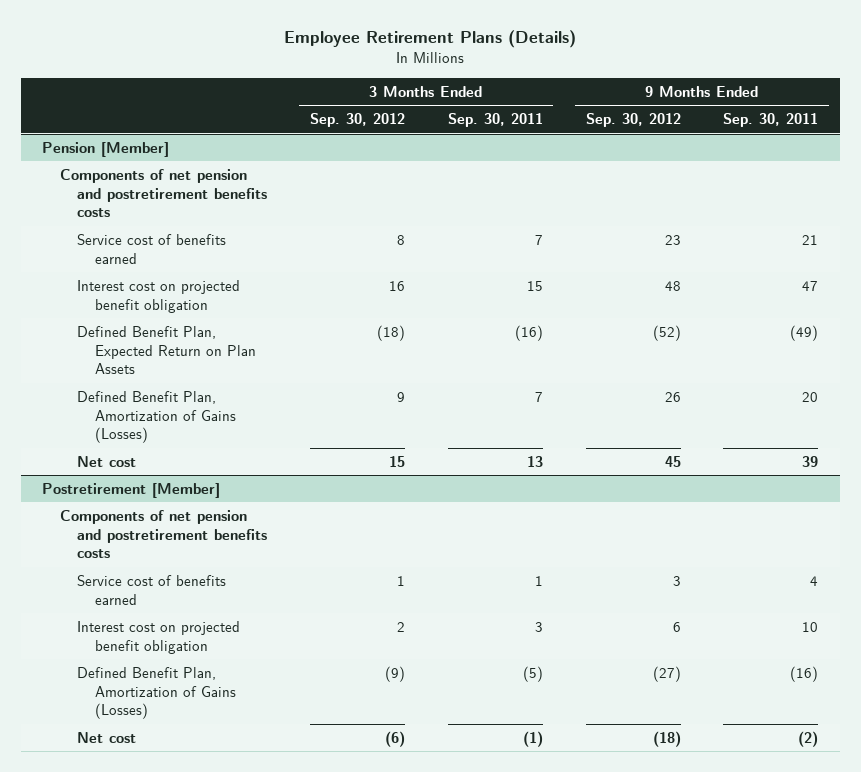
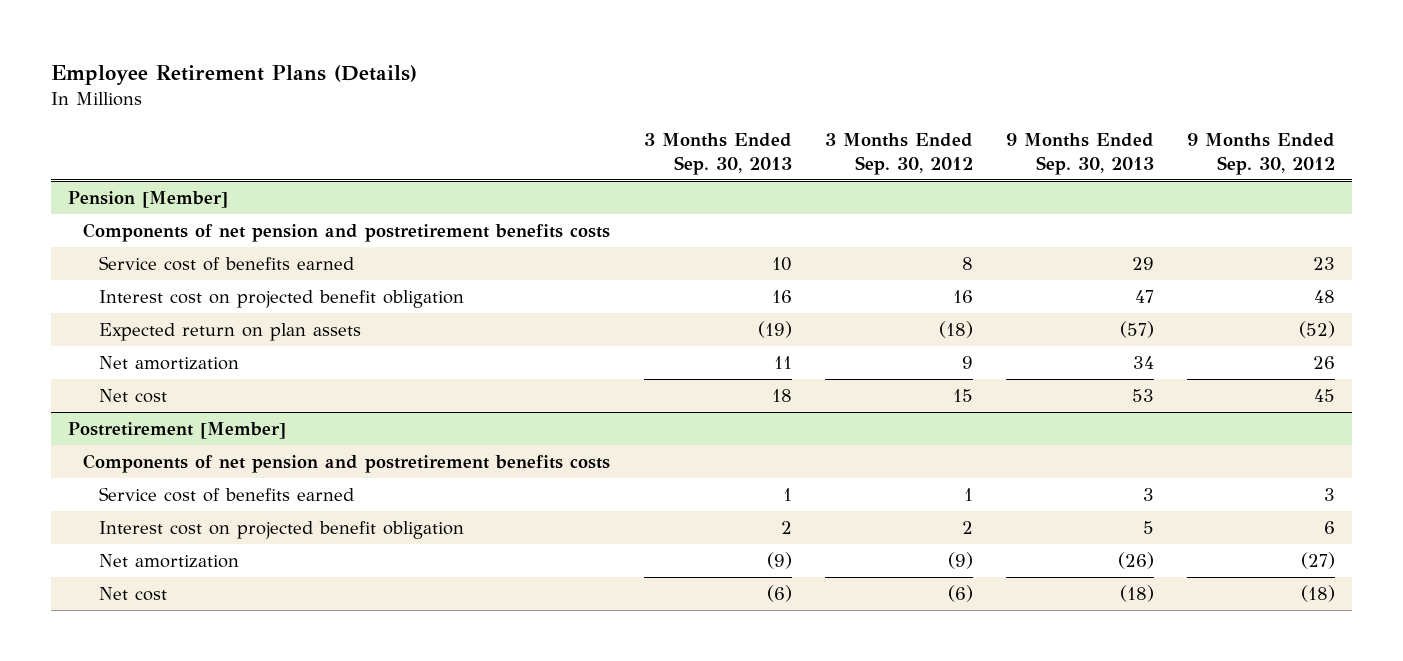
- | 3 Months Ended Sep. 30, 2012 | 3 Months Ended Sep. 30, 2011 | 9 Months Ended Sep. 30, 2012 | 9 Months Ended Sep. 30, 2011
+ | 3 Months Ended Sep. 30, 2013 | 3 Months Ended Sep. 30, 2012 | 9 Months Ended Sep. 30, 2013 | 9 Months Ended Sep. 30, 2012
@ Pension [Member]
- Defined Benefit Plan, Expected Return on Plan Assets | (18) | (16) | (52) | (49)
- Defined Benefit Plan, Amortization of Gains (Losses) | 9 | 7 | 26 | 20
+ Expected return on plan assets | (19) | (18) | (57) | (52)
+ Net amortization | 11 | 9 | 34 | 26
@ Postretirement [Member]
- Defined Benefit Plan, Amortization of Gains (Losses) | (9) | (5) | (27) | (16)
+ Net amortization | (9) | (9) | (26) | (27)

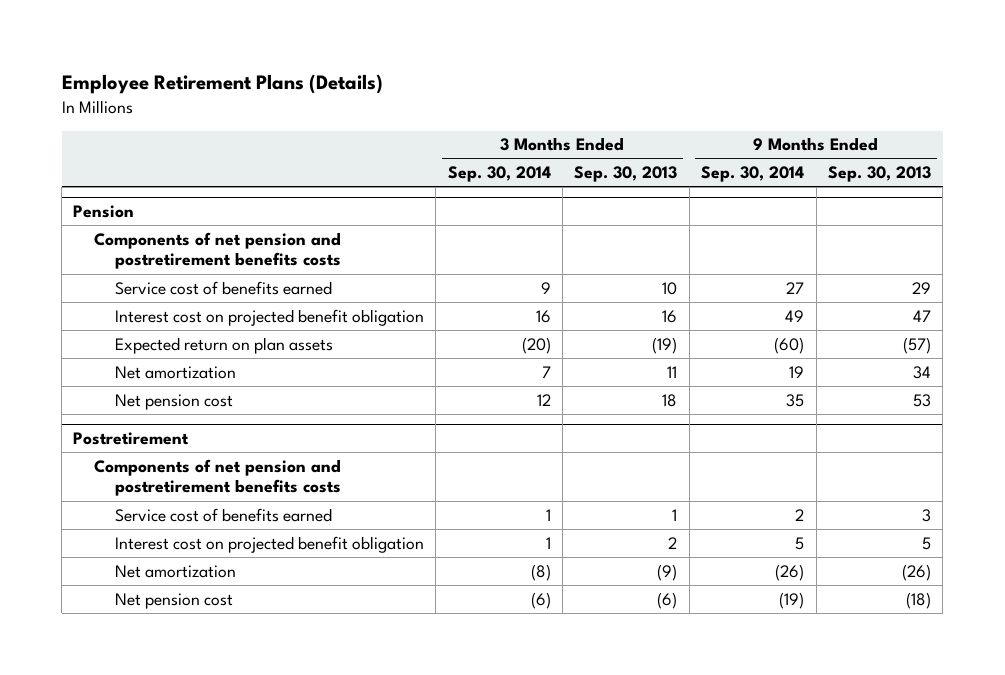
- | 3 Months Ended Sep. 30, 2013 | 3 Months Ended Sep. 30, 2012 | 9 Months Ended Sep. 30, 2013 | 9 Months Ended Sep. 30, 2012
+ | 3 Months Ended Sep. 30, 2014 | 3 Months Ended Sep. 30, 2013 | 9 Months Ended Sep. 30, 2014 | 9 Months Ended Sep. 30, 2013
- Pension [Member]
+ Pension
- Net cost | 18 | 15 | 53 | 45
- Postretirement [Member]
+ Net pension cost | 12 | 18 | 35 | 53
+ Postretirement
- Net cost | (6) | (6) | (18) | (18)
+ Net pension cost | (6) | (6) | (19) | (18)

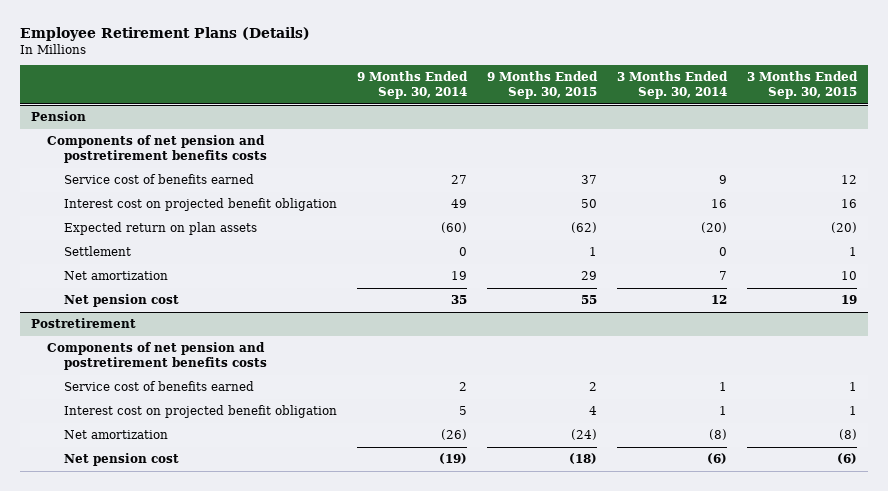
- | 3 Months Ended Sep. 30, 2014 | 3 Months Ended Sep. 30, 2013 | 9 Months Ended Sep. 30, 2014 | 9 Months Ended Sep. 30, 2013
+ | 9 Months Ended Sep. 30, 2014 | 9 Months Ended Sep. 30, 2015 | 3 Months Ended Sep. 30, 2014 | 3 Months Ended Sep. 30, 2015
@ Pension
+ Settlement | 0 | 1 | 0 | 1

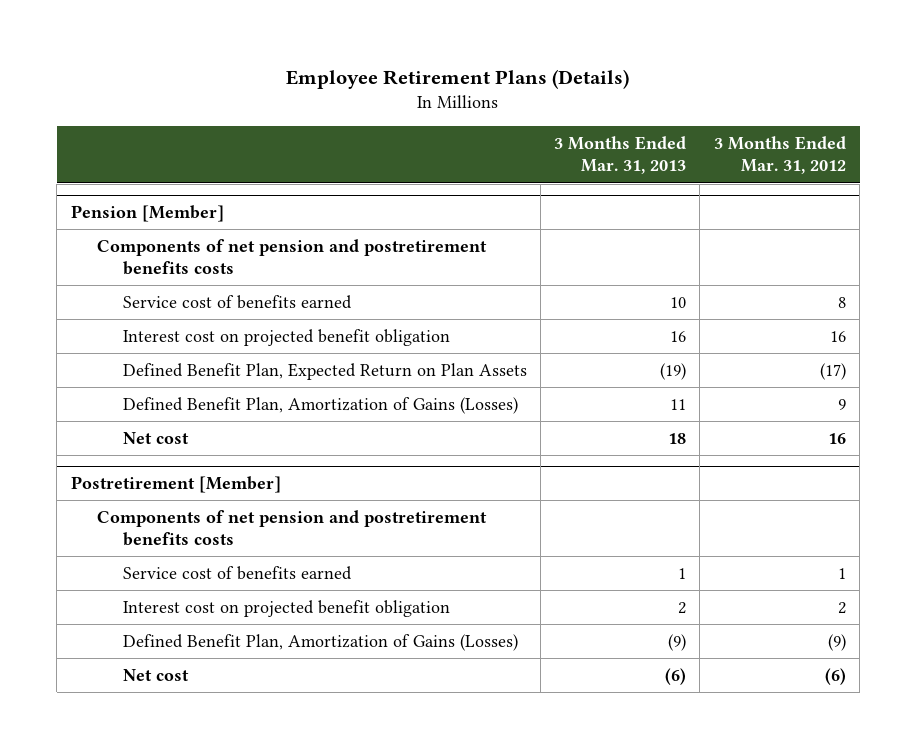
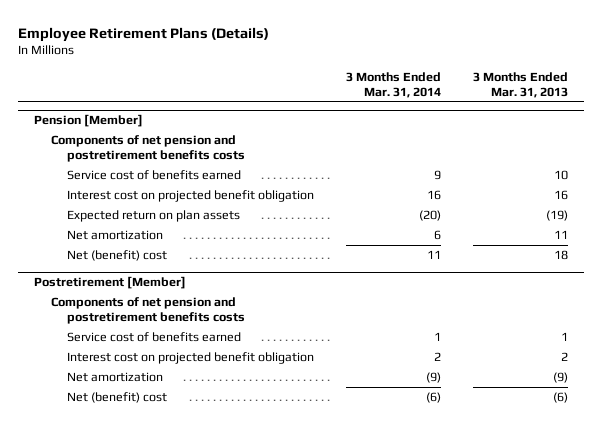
- | 3 Months Ended Mar. 31, 2013 | 3 Months Ended Mar. 31, 2012
+ | 3 Months Ended Mar. 31, 2014 | 3 Months Ended Mar. 31, 2013
@ Pension [Member]
- Defined Benefit Plan, Expected Return on Plan Assets | (19) | (17)
- Defined Benefit Plan, Amortization of Gains (Losses) | 11 | 9
- Net cost | 18 | 16
+ Expected return on plan assets | (20) | (19)
+ Net amortization | 6 | 11
+ Net (benefit) cost | 11 | 18
@ Postretirement [Member]
- Defined Benefit Plan, Amortization of Gains (Losses) | (9) | (9)
- Net cost | (6) | (6)
+ Net amortization | (9) | (9)
+ Net (benefit) cost | (6) | (6)

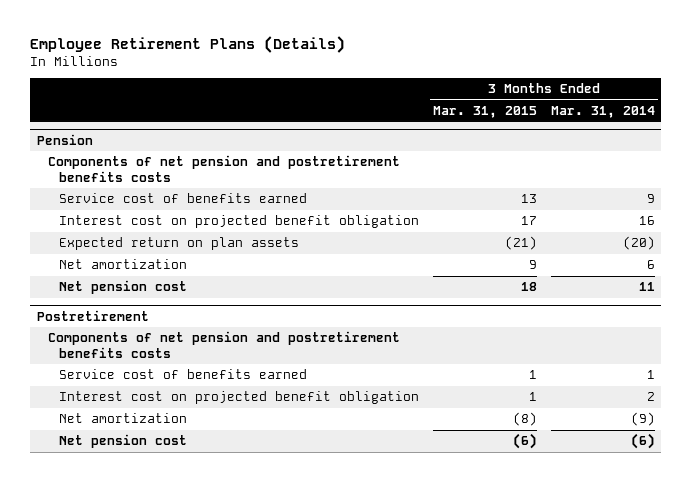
- | 3 Months Ended Mar. 31, 2014 | 3 Months Ended Mar. 31, 2013
+ | 3 Months Ended Mar. 31, 2015 | 3 Months Ended Mar. 31, 2014
- Pension [Member]
+ Pension
- Net (benefit) cost | 11 | 18
- Postretirement [Member]
+ Net pension cost | 18 | 11
+ Postretirement
- Net (benefit) cost | (6) | (6)
+ Net pension cost | (6) | (6)

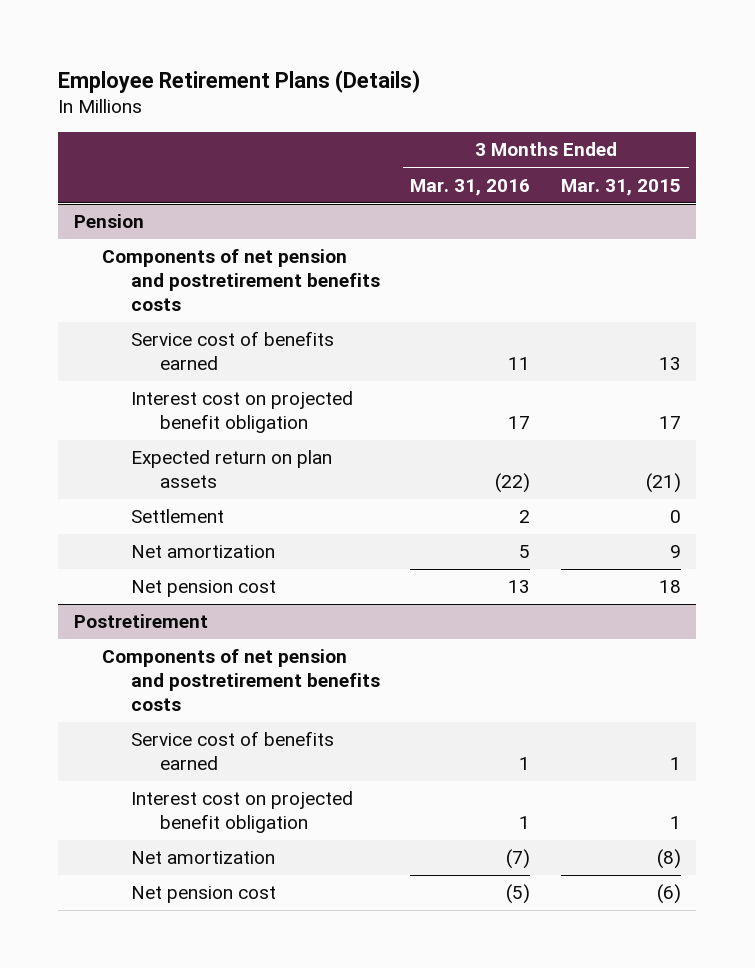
- | 3 Months Ended Mar. 31, 2015 | 3 Months Ended Mar. 31, 2014
+ | 3 Months Ended Mar. 31, 2016 | 3 Months Ended Mar. 31, 2015
@ Pension
+ Settlement | 2 | 0

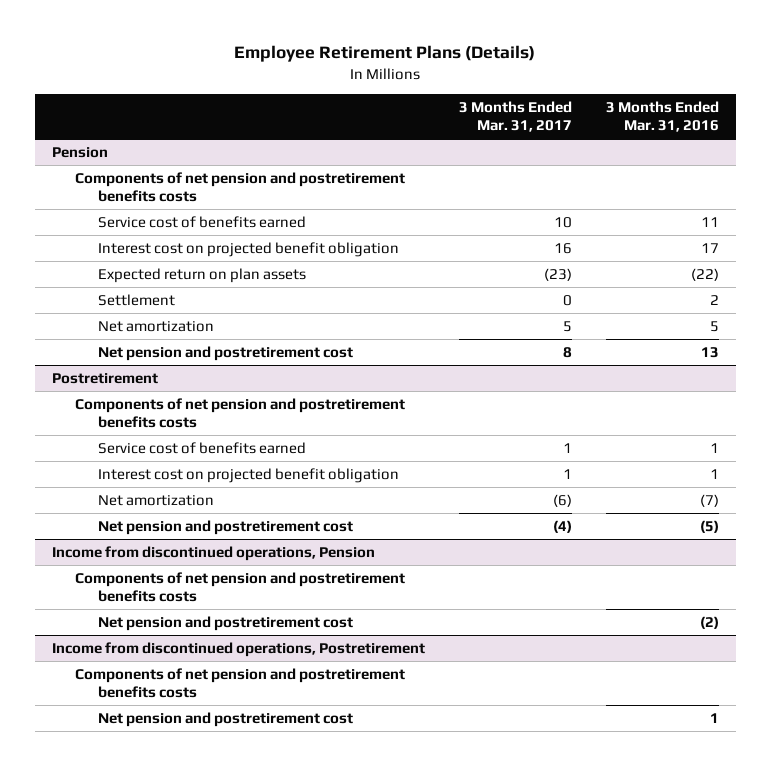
- | 3 Months Ended Mar. 31, 2016 | 3 Months Ended Mar. 31, 2015
+ | 3 Months Ended Mar. 31, 2017 | 3 Months Ended Mar. 31, 2016
@ Pension
- Net pension cost | 13 | 18
+ Net pension and postretirement cost | 8 | 13
@ Postretirement
- Net pension cost | (5) | (6)
+ Net pension and postretirement cost | (4) | (5)
+ Income from discontinued operations, Pension
+ Components of net pension and postretirement benefits costs
+ Net pension and postretirement cost | | (2)
+ Income from discontinued operations, Postretirement
+ Components of net pension and postretirement benefits costs
+ Net pension and postretirement cost | | 1

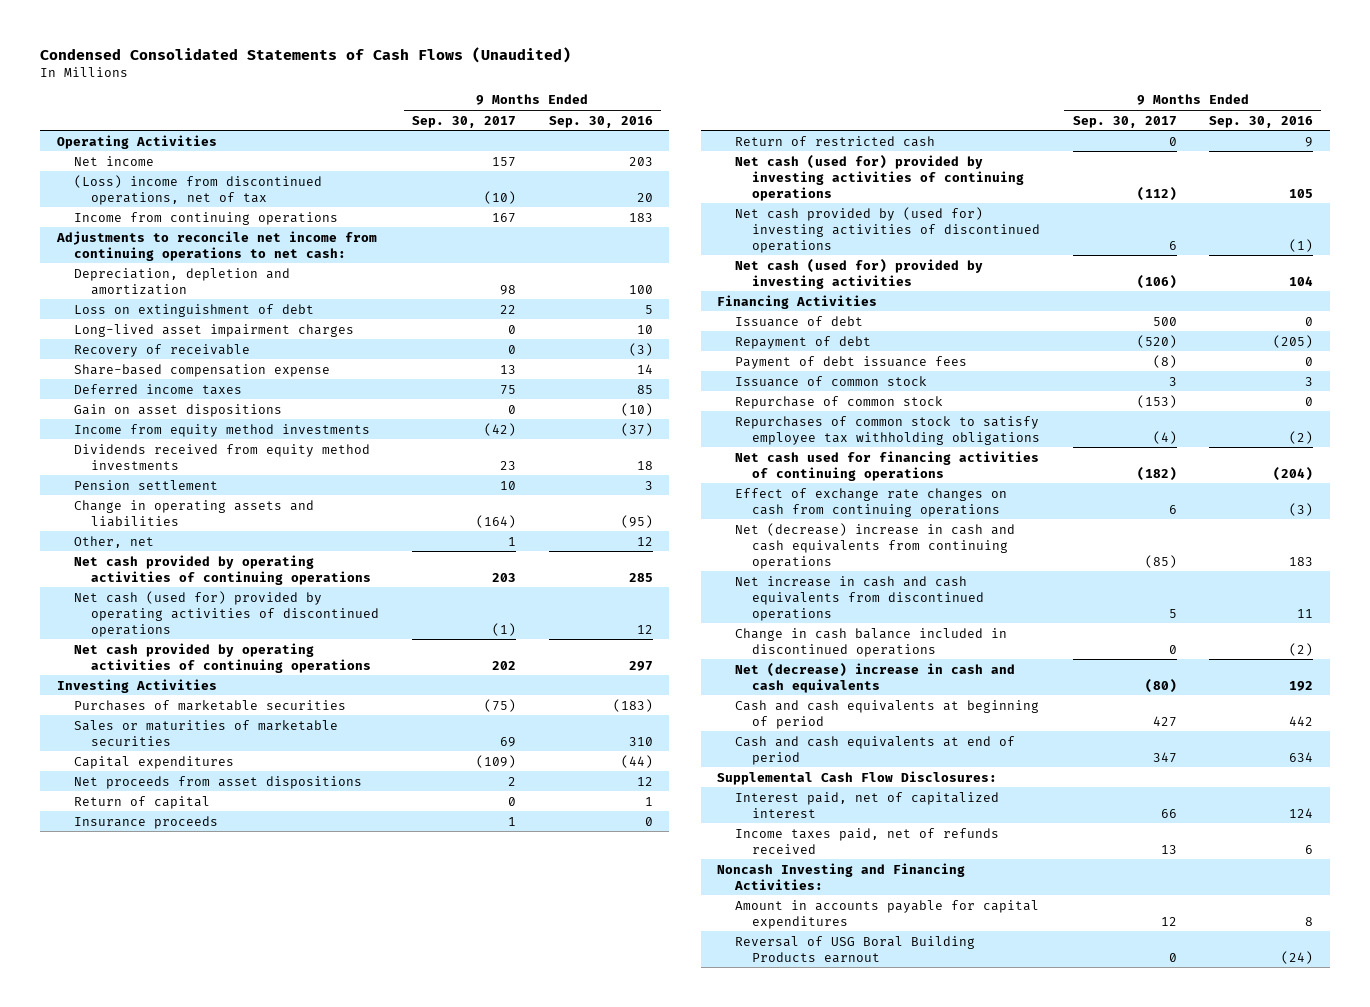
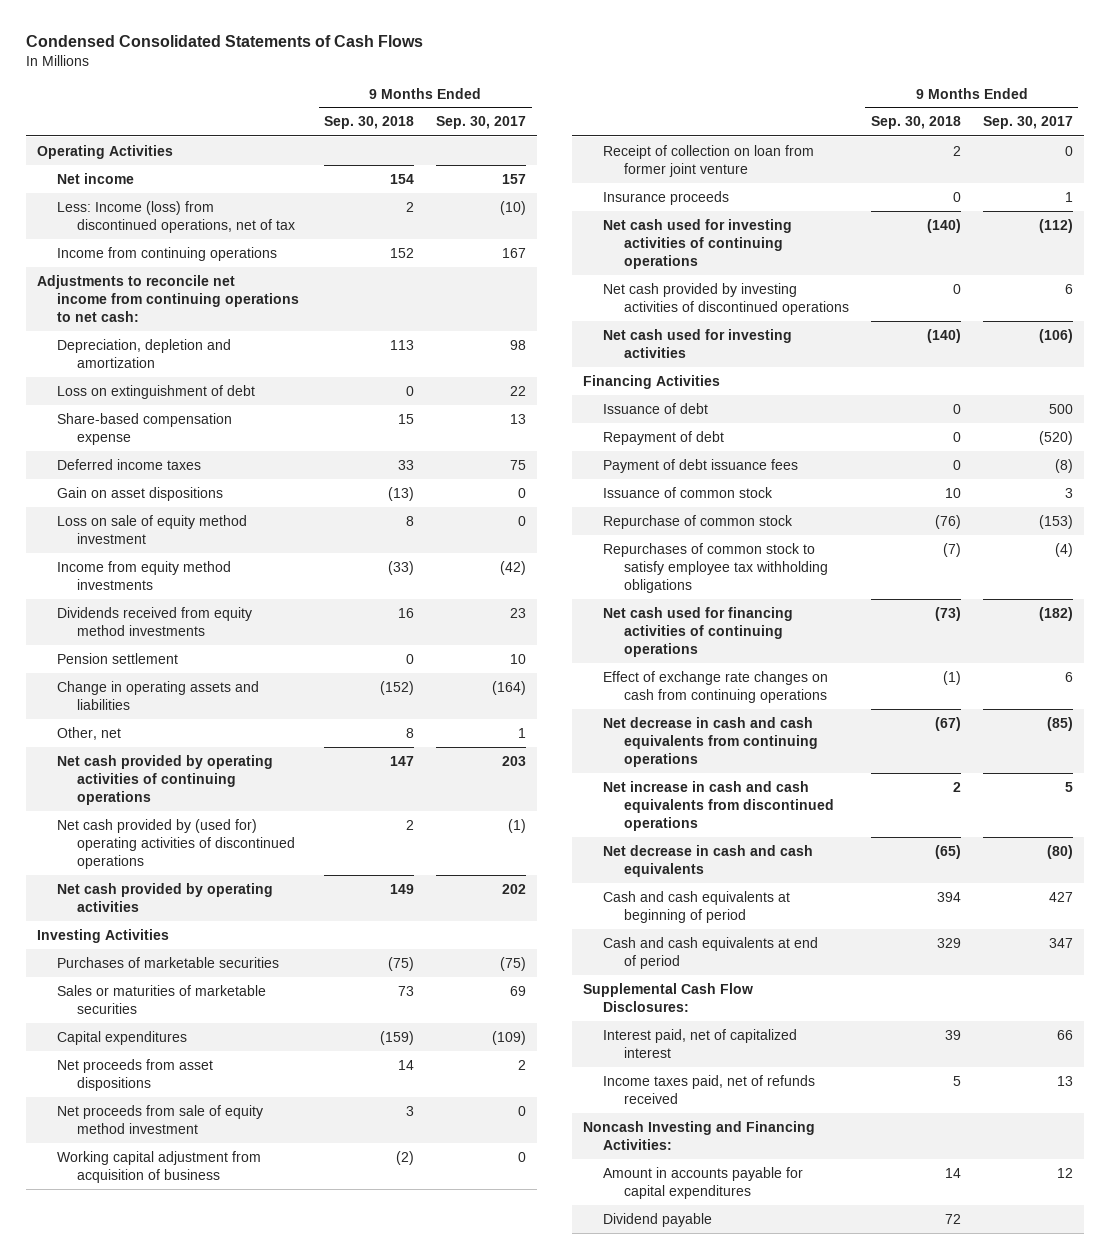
- Condensed Consolidated Statements of Cash Flows (Unaudited)
+ Condensed Consolidated Statements of Cash Flows
- | 9 Months Ended Sep. 30, 2017 | 9 Months Ended Sep. 30, 2016
+ | 9 Months Ended Sep. 30, 2018 | 9 Months Ended Sep. 30, 2017
- (Loss) income from discontinued operations, net of tax | (10) | 20
+ Less: Income (loss) from discontinued operations, net of tax | 2 | (10)
- Long-lived asset impairment charges | 0 | 10
- Recovery of receivable | 0 | (3)
+ Loss on sale of equity method investment | 8 | 0
- Net cash (used for) provided by operating activities of discontinued operations | (1) | 12
- Net cash provided by operating activities of continuing operations | 202 | 297
+ Net cash provided by (used for) operating activities of discontinued operations | 2 | (1)
+ Net cash provided by operating activities | 149 | 202
- Return of capital | 0 | 1
+ Net proceeds from sale of equity method investment | 3 | 0
+ Working capital adjustment from acquisition of business | (2) | 0
+ Receipt of collection on loan from former joint venture | 2 | 0
- Return of restricted cash | 0 | 9
- Net cash (used for) provided by investing activities of continuing operations | (112) | 105
- Net cash provided by (used for) investing activities of discontinued operations | 6 | (1)
- Net cash (used for) provided by investing activities | (106) | 104
+ Net cash used for investing activities of continuing operations | (140) | (112)
+ Net cash provided by investing activities of discontinued operations | 0 | 6
+ Net cash used for investing activities | (140) | (106)
- Net (decrease) increase in cash and cash equivalents from continuing operations | (85) | 183
+ Net decrease in cash and cash equivalents from continuing operations | (67) | (85)
- Change in cash balance included in discontinued operations | 0 | (2)
- Net (decrease) increase in cash and cash equivalents | (80) | 192
+ Net decrease in cash and cash equivalents | (65) | (80)
- Reversal of USG Boral Building Products earnout | 0 | (24)
+ Dividend payable | 72 |

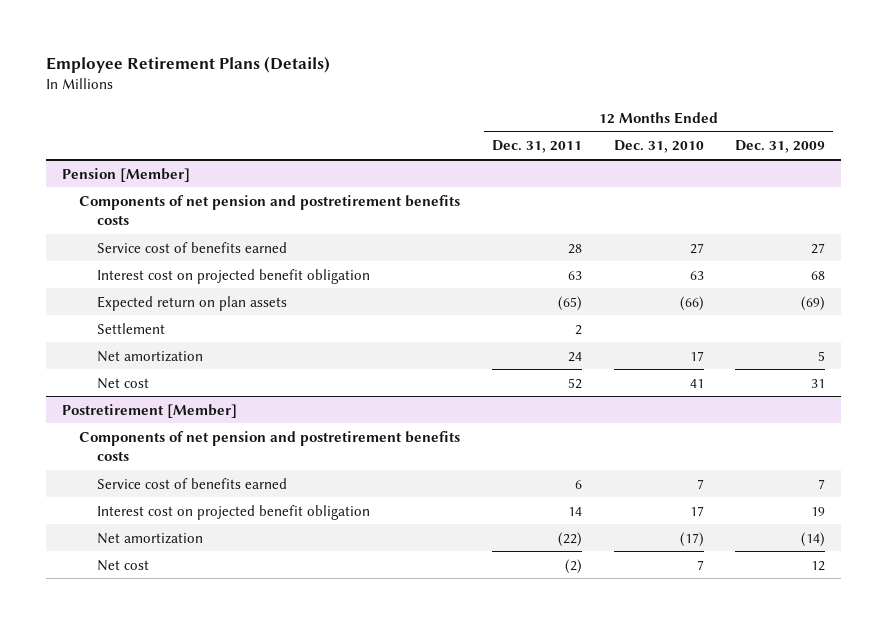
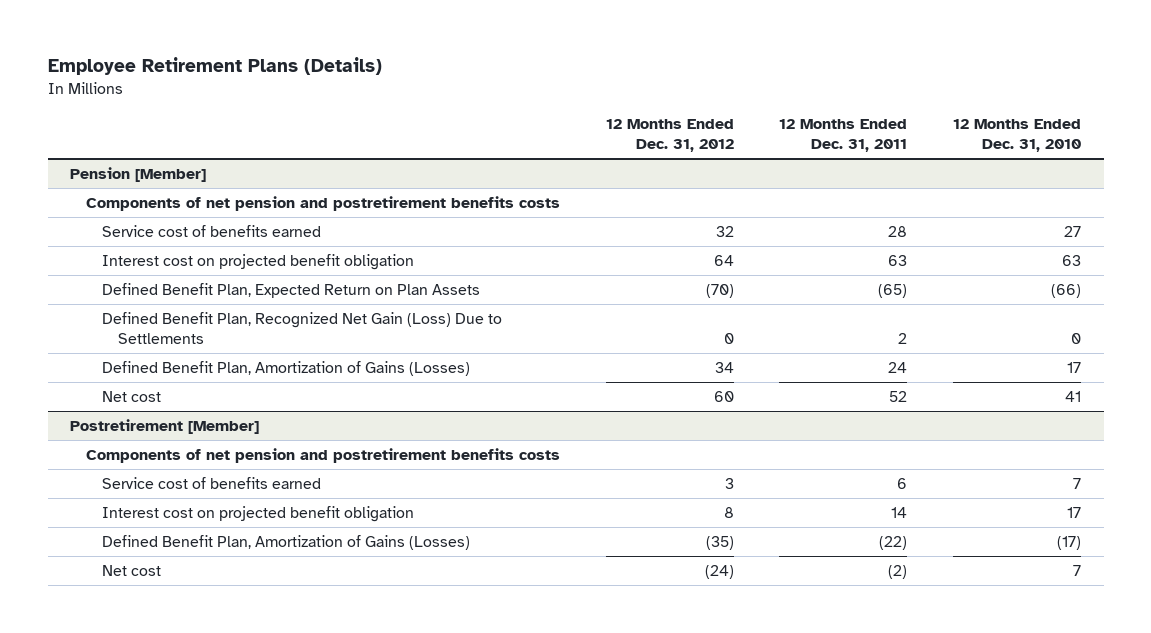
- | 12 Months Ended Dec. 31, 2011 | 12 Months Ended Dec. 31, 2010 | 12 Months Ended Dec. 31, 2009
+ | 12 Months Ended Dec. 31, 2012 | 12 Months Ended Dec. 31, 2011 | 12 Months Ended Dec. 31, 2010
@ Pension [Member]
- Expected return on plan assets | (65) | (66) | (69)
- Settlement | 2 | |
- Net amortization | 24 | 17 | 5
+ Defined Benefit Plan, Expected Return on Plan Assets | (70) | (65) | (66)
+ Defined Benefit Plan, Recognized Net Gain (Loss) Due to Settlements | 0 | 2 | 0
+ Defined Benefit Plan, Amortization of Gains (Losses) | 34 | 24 | 17
@ Postretirement [Member]
- Net amortization | (22) | (17) | (14)
+ Defined Benefit Plan, Amortization of Gains (Losses) | (35) | (22) | (17)

